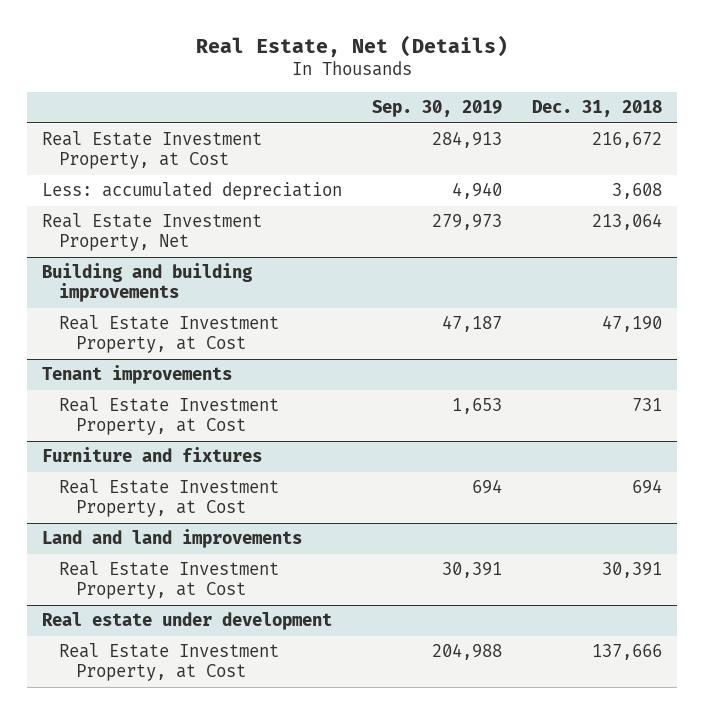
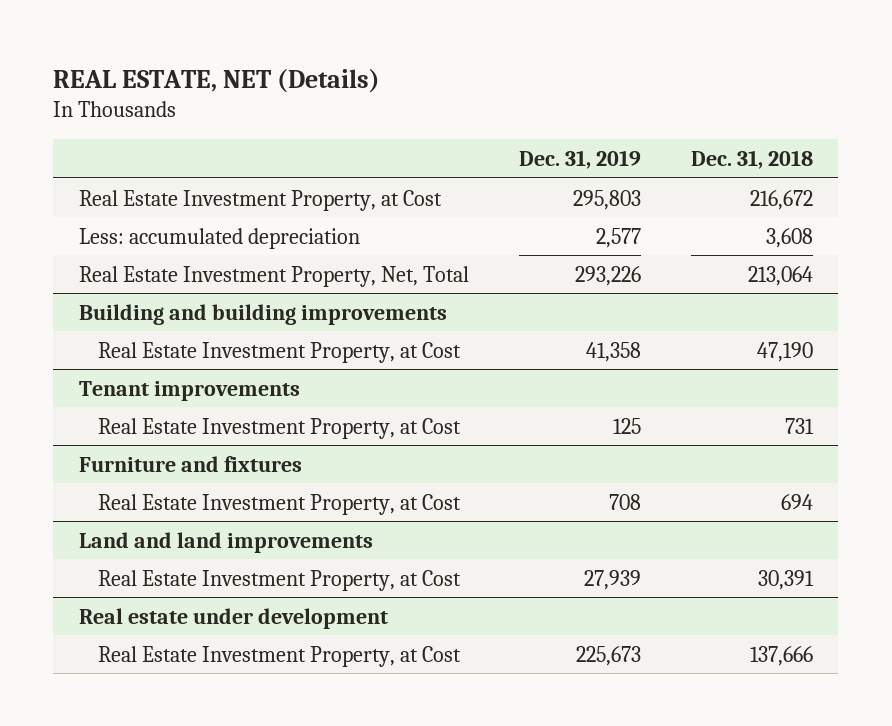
- Real Estate, Net (Details)
+ REAL ESTATE, NET (Details)
- | Sep. 30, 2019 | Dec. 31, 2018
+ | Dec. 31, 2019 | Dec. 31, 2018
- Real Estate Investment Property, Net | 279,973 | 213,064
+ Real Estate Investment Property, Net, Total | 293,226 | 213,064

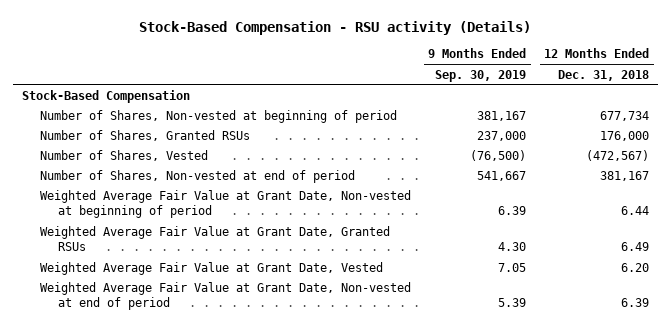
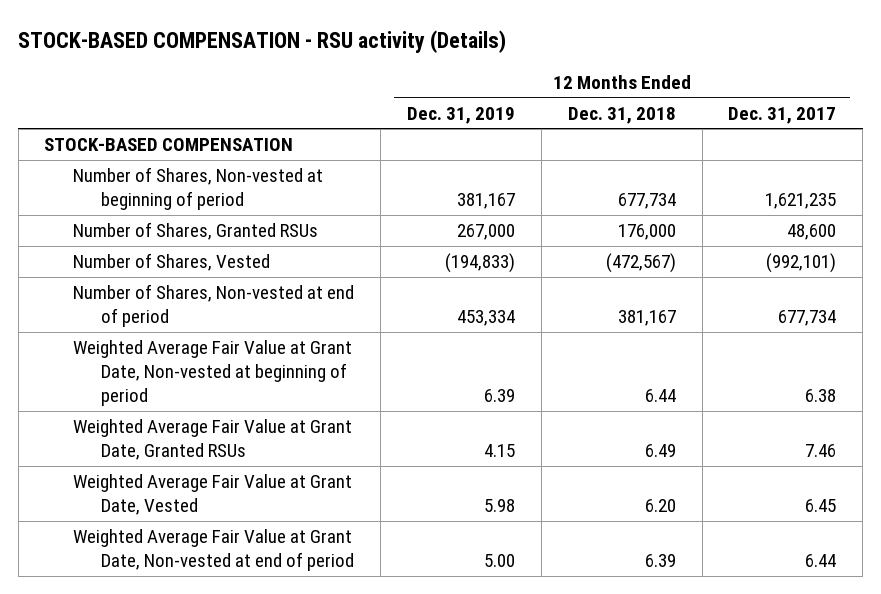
- Stock-Based Compensation - RSU activity (Details)
+ STOCK-BASED COMPENSATION - RSU activity (Details)
- | 9 Months Ended Sep. 30, 2019 | 12 Months Ended Dec. 31, 2018
+ | 12 Months Ended Dec. 31, 2019 | 12 Months Ended Dec. 31, 2018 | 12 Months Ended Dec. 31, 2017
- Stock-Based Compensation
+ STOCK-BASED COMPENSATION

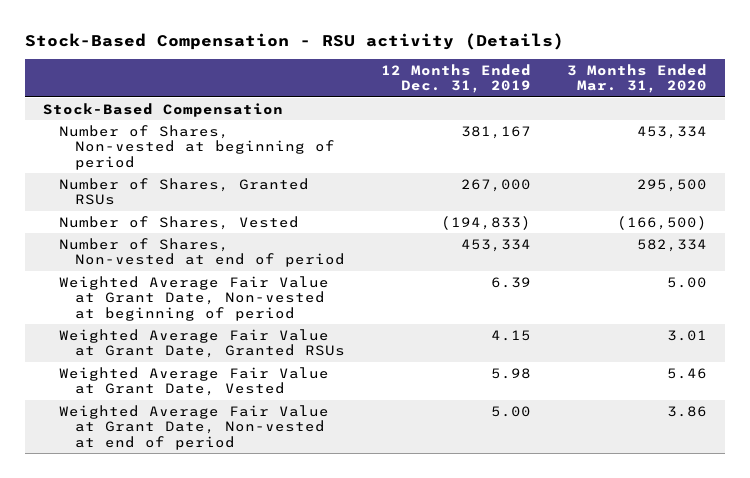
- STOCK-BASED COMPENSATION - RSU activity (Details)
+ Stock-Based Compensation - RSU activity (Details)
- | 12 Months Ended Dec. 31, 2019 | 12 Months Ended Dec. 31, 2018 | 12 Months Ended Dec. 31, 2017
+ | 12 Months Ended Dec. 31, 2019 | 3 Months Ended Mar. 31, 2020
- STOCK-BASED COMPENSATION
+ Stock-Based Compensation

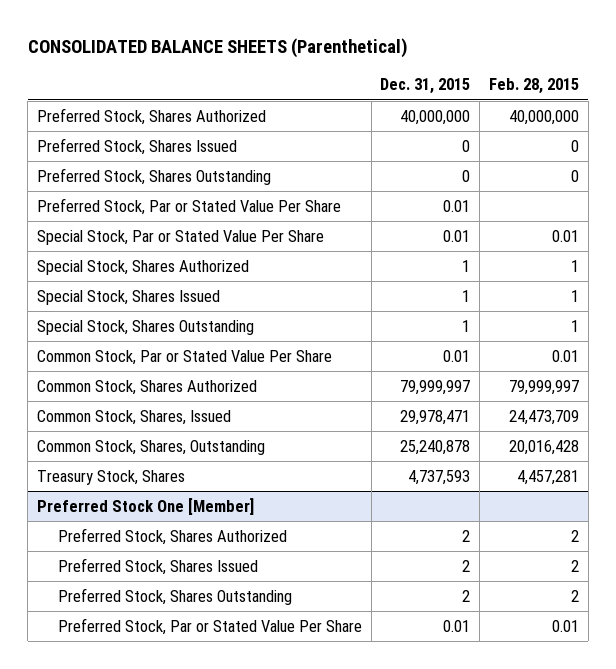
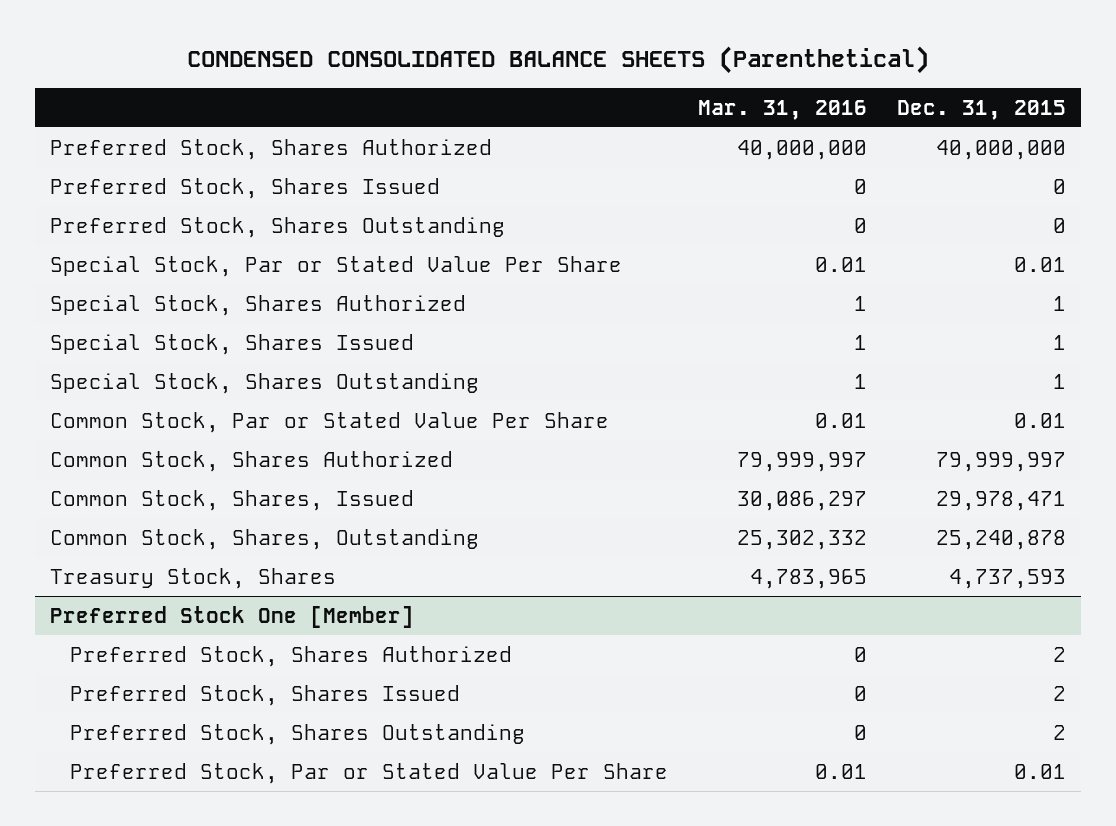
- CONSOLIDATED BALANCE SHEETS (Parenthetical)
+ CONDENSED CONSOLIDATED BALANCE SHEETS (Parenthetical)
- | Dec. 31, 2015 | Feb. 28, 2015
+ | Mar. 31, 2016 | Dec. 31, 2015
- Preferred Stock, Par or Stated Value Per Share | 0.01 |

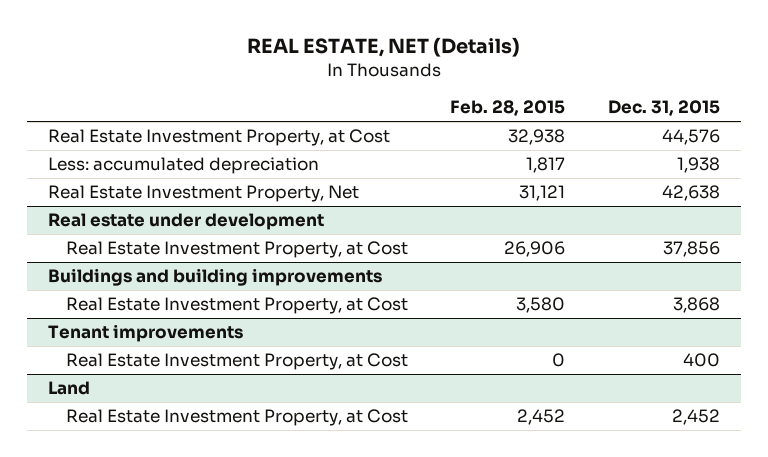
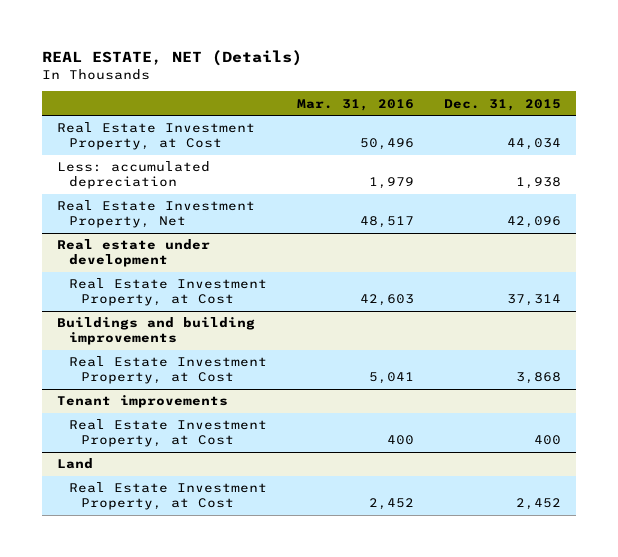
- | Feb. 28, 2015 | Dec. 31, 2015
+ | Mar. 31, 2016 | Dec. 31, 2015
- Real Estate Investment Property, at Cost | 32,938 | 44,576
+ Real Estate Investment Property, at Cost | 50,496 | 44,034
- Real Estate Investment Property, Net | 31,121 | 42,638
+ Real Estate Investment Property, Net | 48,517 | 42,096
@ Real estate under development
- Real Estate Investment Property, at Cost | 26,906 | 37,856
+ Real Estate Investment Property, at Cost | 42,603 | 37,314

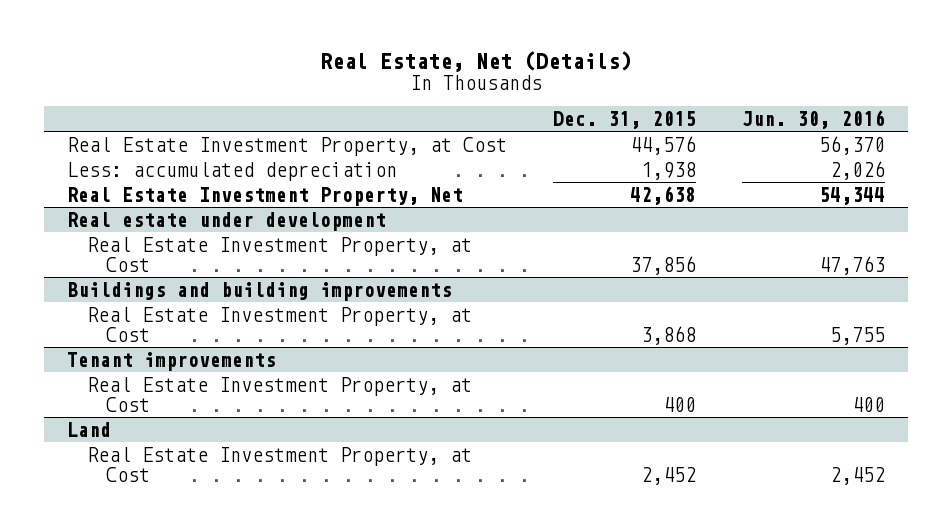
- REAL ESTATE, NET (Details)
+ Real Estate, Net (Details)
- | Mar. 31, 2016 | Dec. 31, 2015
+ | Dec. 31, 2015 | Jun. 30, 2016
- Real Estate Investment Property, at Cost | 50,496 | 44,034
+ Real Estate Investment Property, at Cost | 44,576 | 56,370
- Real Estate Investment Property, Net | 48,517 | 42,096
+ Real Estate Investment Property, Net | 42,638 | 54,344
@ Real estate under development
- Real Estate Investment Property, at Cost | 42,603 | 37,314
+ Real Estate Investment Property, at Cost | 37,856 | 47,763

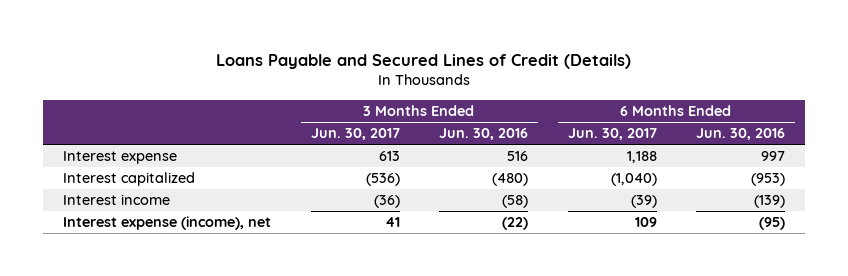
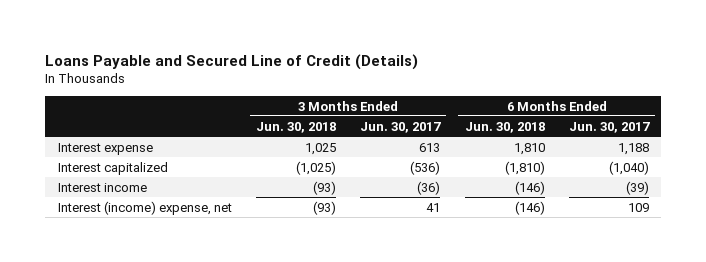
- Loans Payable and Secured Lines of Credit (Details)
+ Loans Payable and Secured Line of Credit (Details)
- | 3 Months Ended Jun. 30, 2017 | 3 Months Ended Jun. 30, 2016 | 6 Months Ended Jun. 30, 2017 | 6 Months Ended Jun. 30, 2016
+ | 3 Months Ended Jun. 30, 2018 | 3 Months Ended Jun. 30, 2017 | 6 Months Ended Jun. 30, 2018 | 6 Months Ended Jun. 30, 2017
- Interest expense (income), net | 41 | (22) | 109 | (95)
+ Interest (income) expense, net | (93) | 41 | (146) | 109

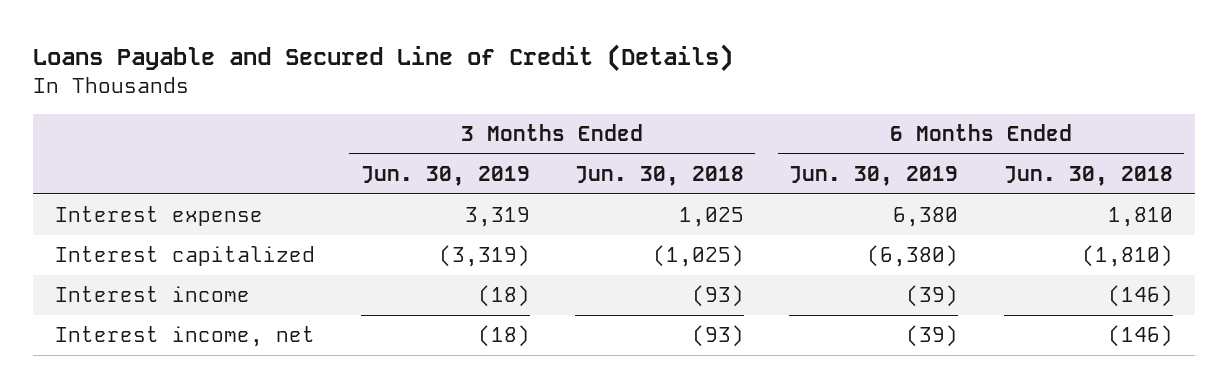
- | 3 Months Ended Jun. 30, 2018 | 3 Months Ended Jun. 30, 2017 | 6 Months Ended Jun. 30, 2018 | 6 Months Ended Jun. 30, 2017
+ | 3 Months Ended Jun. 30, 2019 | 3 Months Ended Jun. 30, 2018 | 6 Months Ended Jun. 30, 2019 | 6 Months Ended Jun. 30, 2018
- Interest (income) expense, net | (93) | 41 | (146) | 109
+ Interest income, net | (18) | (93) | (39) | (146)

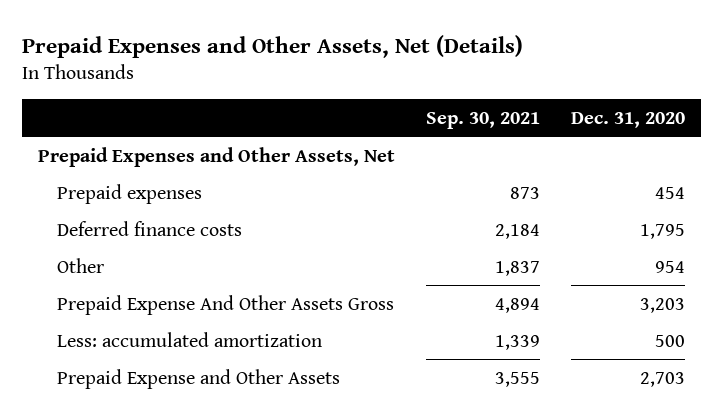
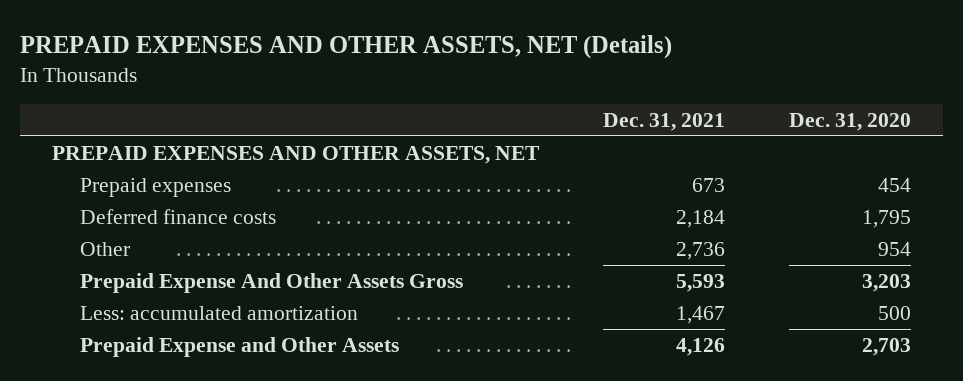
- Prepaid Expenses and Other Assets, Net (Details)
+ PREPAID EXPENSES AND OTHER ASSETS, NET (Details)
- | Sep. 30, 2021 | Dec. 31, 2020
+ | Dec. 31, 2021 | Dec. 31, 2020
- Prepaid Expenses and Other Assets, Net
+ PREPAID EXPENSES AND OTHER ASSETS, NET

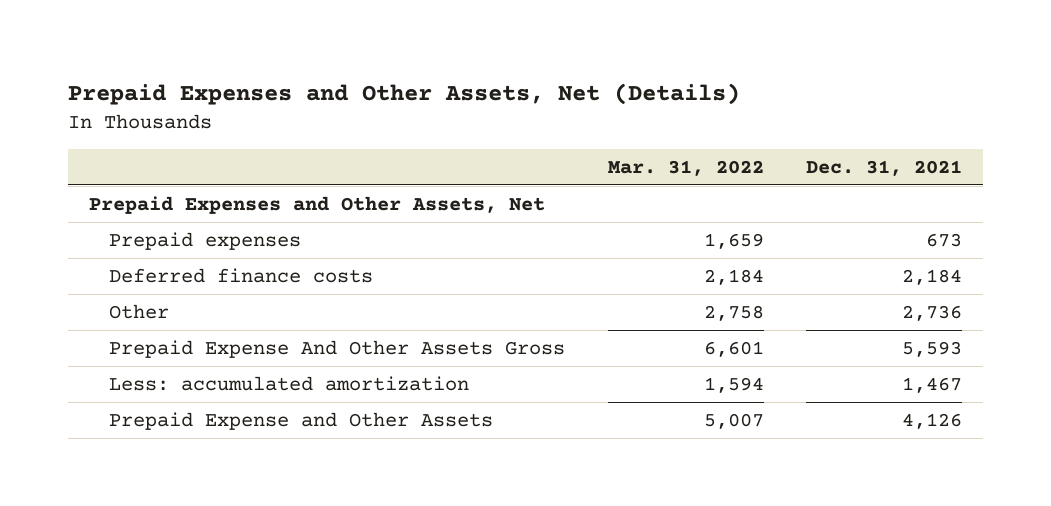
- PREPAID EXPENSES AND OTHER ASSETS, NET (Details)
+ Prepaid Expenses and Other Assets, Net (Details)
- | Dec. 31, 2021 | Dec. 31, 2020
+ | Mar. 31, 2022 | Dec. 31, 2021
- PREPAID EXPENSES AND OTHER ASSETS, NET
+ Prepaid Expenses and Other Assets, Net

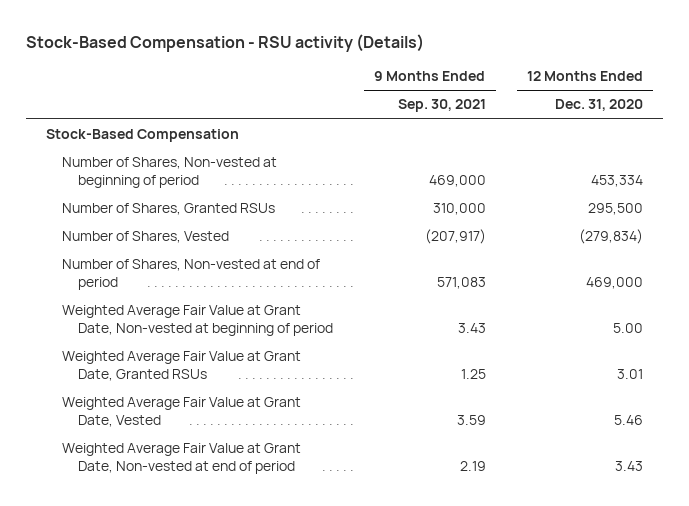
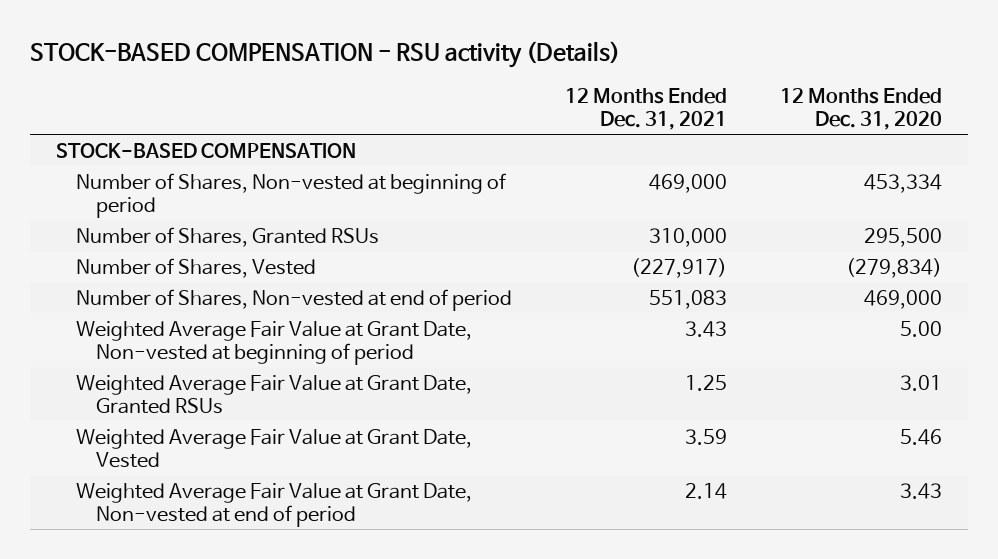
- Stock-Based Compensation - RSU activity (Details)
+ STOCK-BASED COMPENSATION - RSU activity (Details)
- | 9 Months Ended Sep. 30, 2021 | 12 Months Ended Dec. 31, 2020
+ | 12 Months Ended Dec. 31, 2021 | 12 Months Ended Dec. 31, 2020
- Stock-Based Compensation
+ STOCK-BASED COMPENSATION

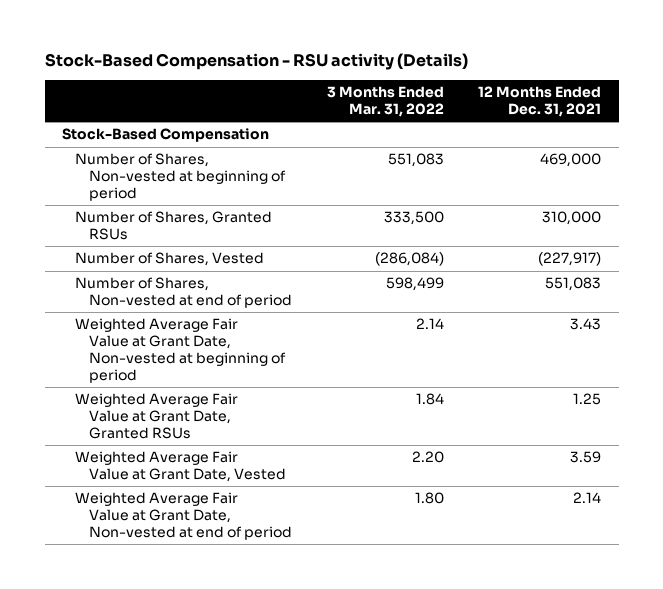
- STOCK-BASED COMPENSATION - RSU activity (Details)
+ Stock-Based Compensation - RSU activity (Details)
- | 12 Months Ended Dec. 31, 2021 | 12 Months Ended Dec. 31, 2020
+ | 3 Months Ended Mar. 31, 2022 | 12 Months Ended Dec. 31, 2021
- STOCK-BASED COMPENSATION
+ Stock-Based Compensation

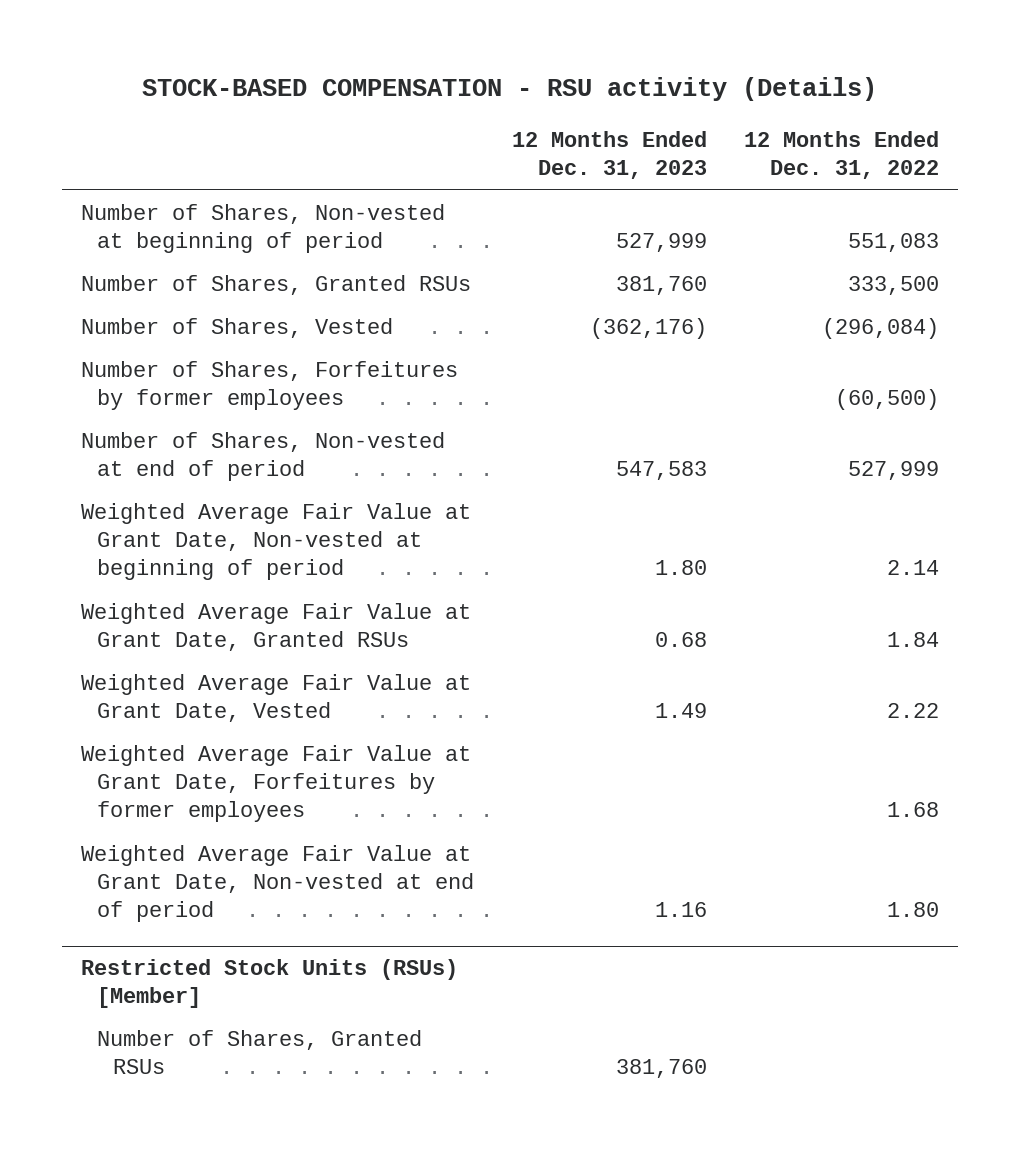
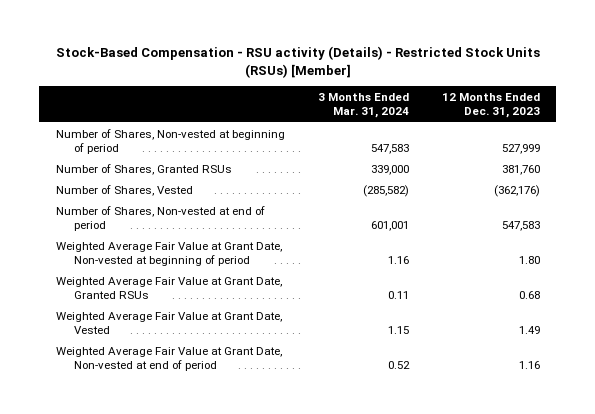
- STOCK-BASED COMPENSATION - RSU activity (Details)
+ Stock-Based Compensation - RSU activity (Details) - Restricted Stock Units (RSUs) [Member]
- | 12 Months Ended Dec. 31, 2023 | 12 Months Ended Dec. 31, 2022
+ | 3 Months Ended Mar. 31, 2024 | 12 Months Ended Dec. 31, 2023
- Number of Shares, Forfeitures by former employees | | (60,500)
- Weighted Average Fair Value at Grant Date, Forfeitures by former employees | | 1.68
- Restricted Stock Units (RSUs) [Member]
- Number of Shares, Granted RSUs | 381,760 |

